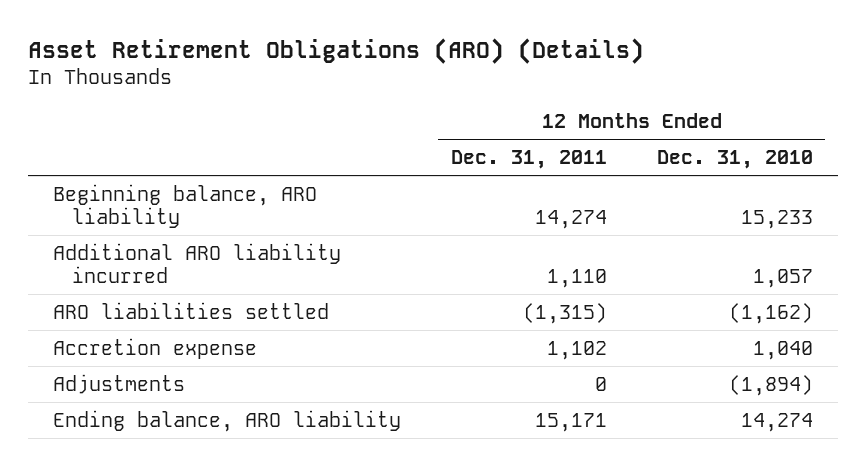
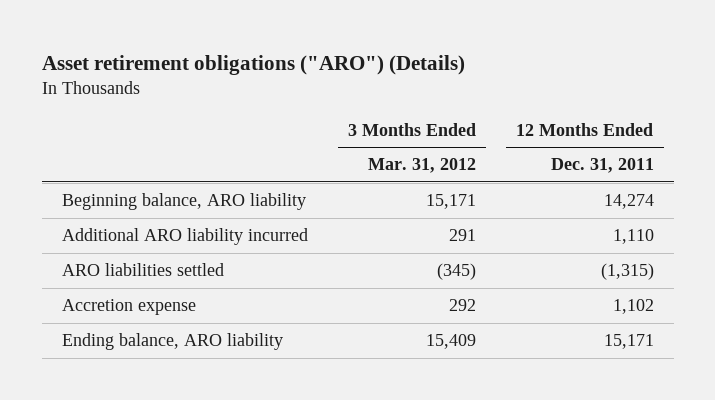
- Asset Retirement Obligations (ARO) (Details)
+ Asset retirement obligations ("ARO") (Details)
- | 12 Months Ended Dec. 31, 2011 | 12 Months Ended Dec. 31, 2010
+ | 3 Months Ended Mar. 31, 2012 | 12 Months Ended Dec. 31, 2011
- Adjustments | 0 | (1,894)

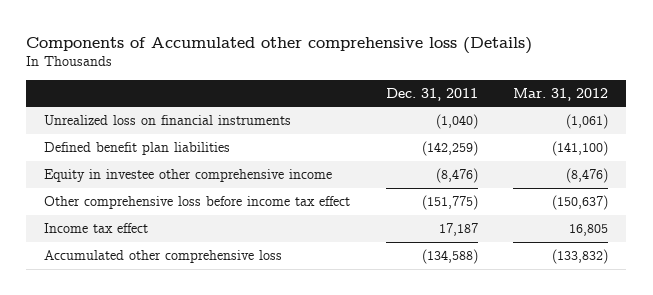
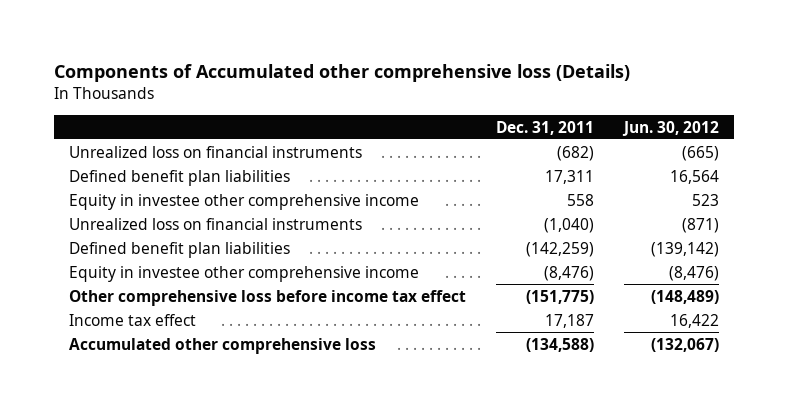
- | Dec. 31, 2011 | Mar. 31, 2012
+ | Dec. 31, 2011 | Jun. 30, 2012
+ Unrealized loss on financial instruments | (682) | (665)
+ Defined benefit plan liabilities | 17,311 | 16,564
+ Equity in investee other comprehensive income | 558 | 523

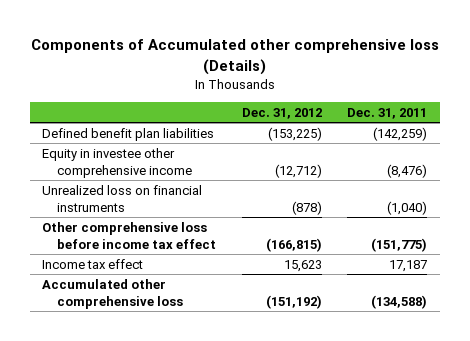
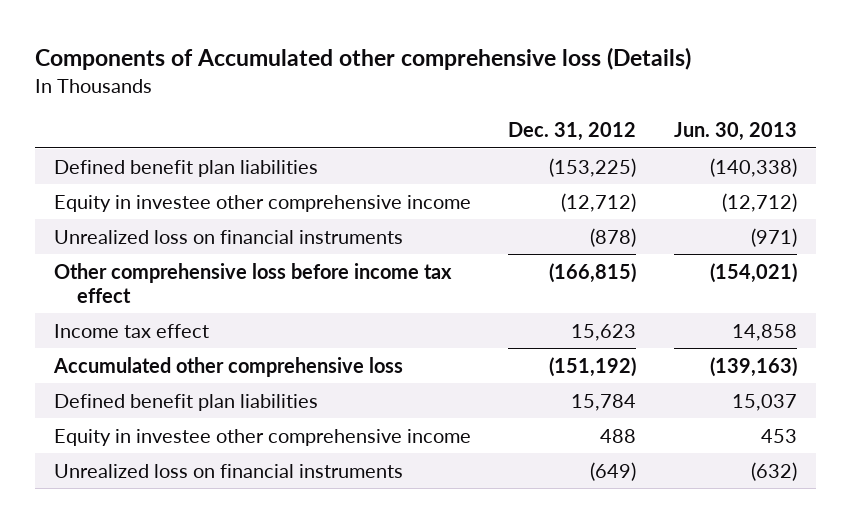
- | Dec. 31, 2012 | Dec. 31, 2011
+ | Dec. 31, 2012 | Jun. 30, 2013
+ Defined benefit plan liabilities | 15,784 | 15,037
+ Equity in investee other comprehensive income | 488 | 453
+ Unrealized loss on financial instruments | (649) | (632)

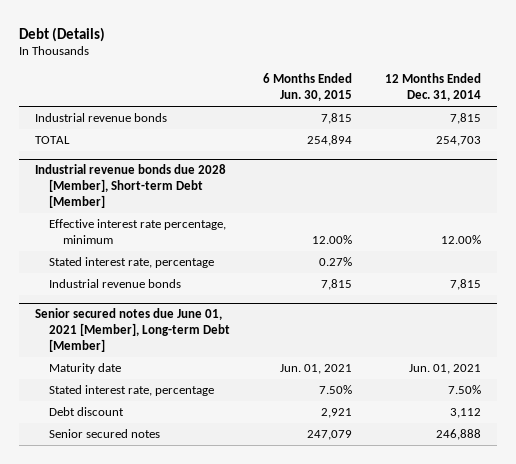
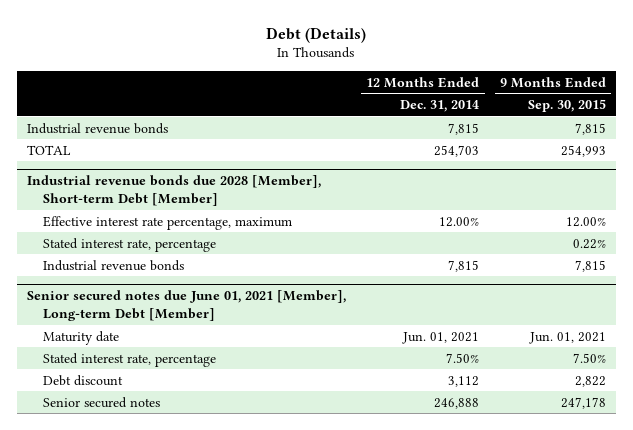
- | 6 Months Ended Jun. 30, 2015 | 12 Months Ended Dec. 31, 2014
+ | 12 Months Ended Dec. 31, 2014 | 9 Months Ended Sep. 30, 2015
@ Industrial revenue bonds due 2028 [Member], Short-term Debt [Member]
- Effective interest rate percentage, minimum | 12.00% | 12.00%
+ Effective interest rate percentage, maximum | 12.00% | 12.00%

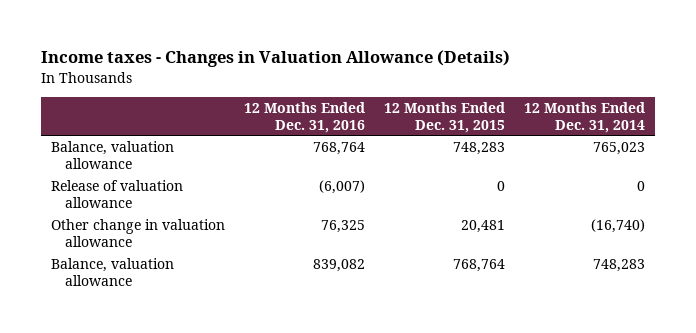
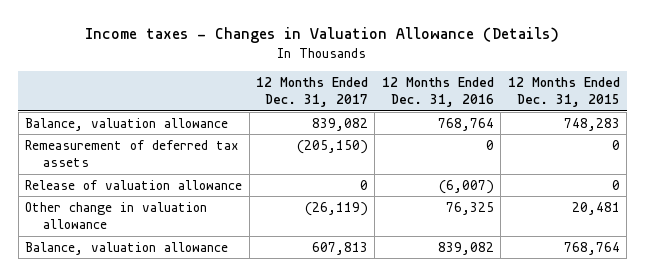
- | 12 Months Ended Dec. 31, 2016 | 12 Months Ended Dec. 31, 2015 | 12 Months Ended Dec. 31, 2014
+ | 12 Months Ended Dec. 31, 2017 | 12 Months Ended Dec. 31, 2016 | 12 Months Ended Dec. 31, 2015
+ Remeasurement of deferred tax assets | (205,150) | 0 | 0

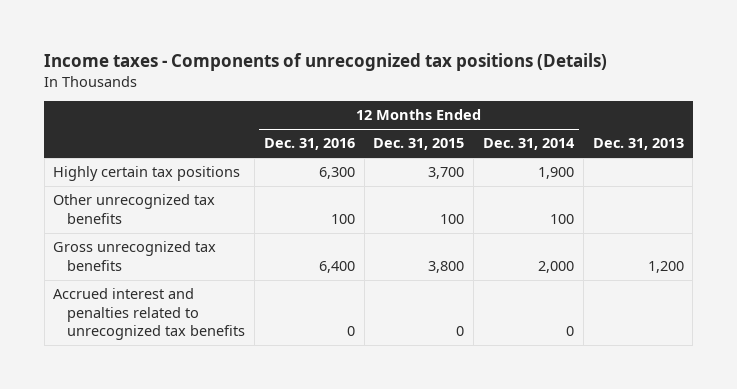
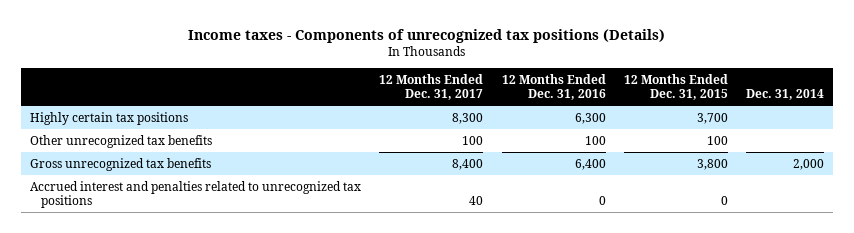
- | 12 Months Ended Dec. 31, 2016 | 12 Months Ended Dec. 31, 2015 | 12 Months Ended Dec. 31, 2014 | Dec. 31, 2013
+ | 12 Months Ended Dec. 31, 2017 | 12 Months Ended Dec. 31, 2016 | 12 Months Ended Dec. 31, 2015 | Dec. 31, 2014
- Accrued interest and penalties related to unrecognized tax benefits | 0 | 0 | 0 |
+ Accrued interest and penalties related to unrecognized tax positions | 40 | 0 | 0 |

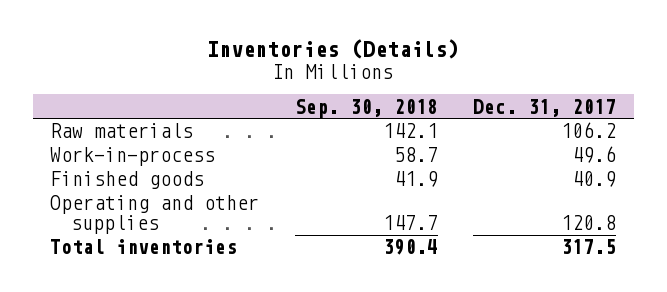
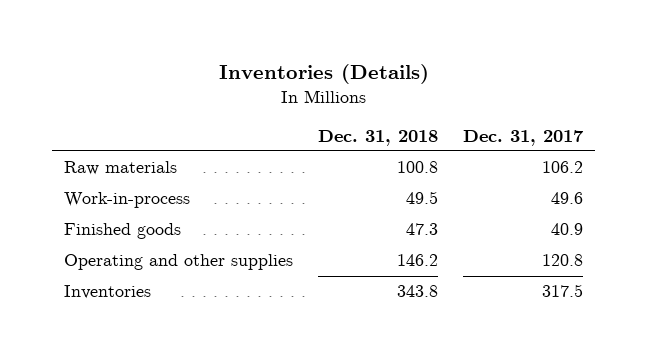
- | Sep. 30, 2018 | Dec. 31, 2017
+ | Dec. 31, 2018 | Dec. 31, 2017
- Total inventories | 390.4 | 317.5
+ Inventories | 343.8 | 317.5

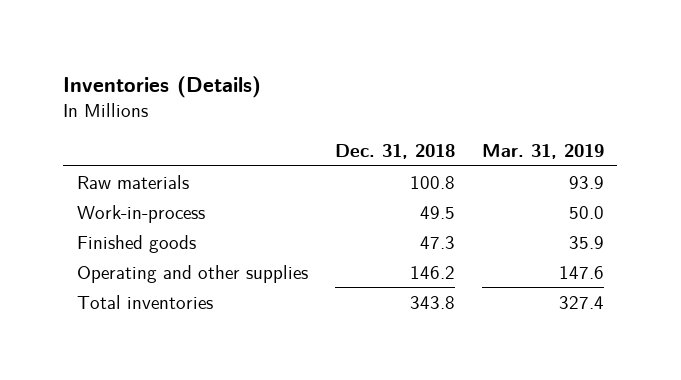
- | Dec. 31, 2018 | Dec. 31, 2017
+ | Dec. 31, 2018 | Mar. 31, 2019
- Inventories | 343.8 | 317.5
+ Total inventories | 343.8 | 327.4

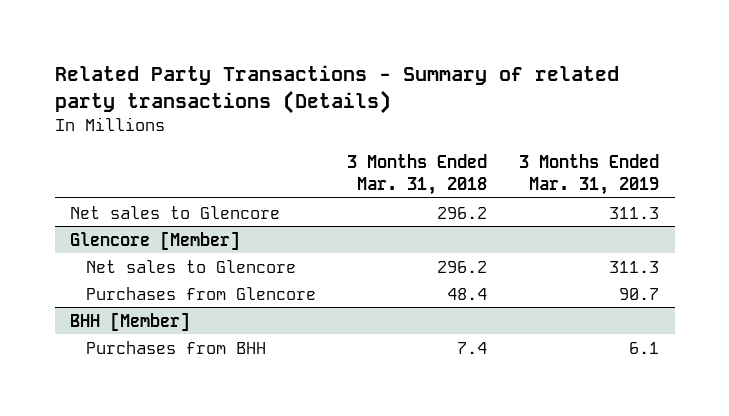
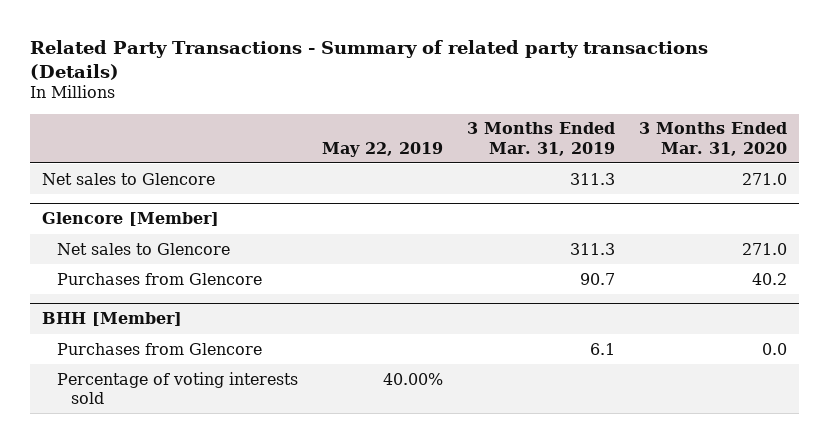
- | 3 Months Ended Mar. 31, 2018 | 3 Months Ended Mar. 31, 2019
+ | May 22, 2019 | 3 Months Ended Mar. 31, 2019 | 3 Months Ended Mar. 31, 2020
@ BHH [Member]
- Purchases from BHH | 7.4 | 6.1
+ Purchases from Glencore | | 6.1 | 0.0
+ Percentage of voting interests sold | 40.00% | |

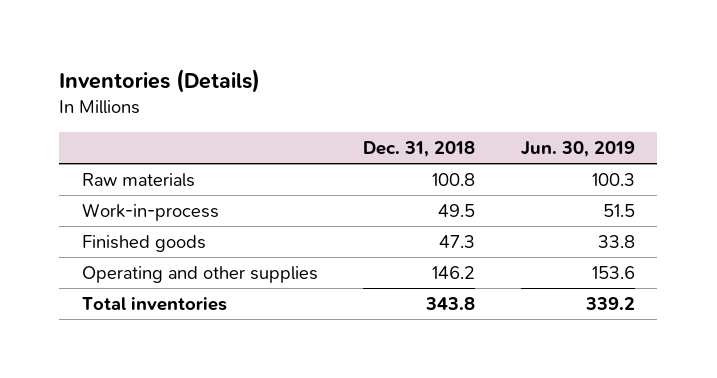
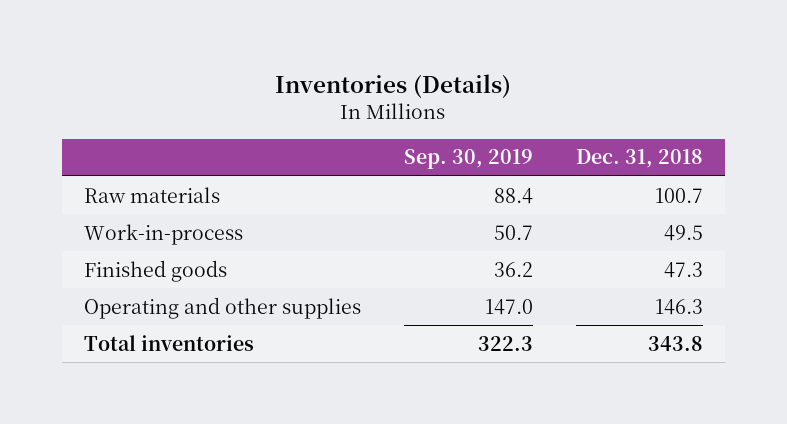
- | Dec. 31, 2018 | Jun. 30, 2019
+ | Sep. 30, 2019 | Dec. 31, 2018
- Raw materials | 100.8 | 100.3
+ Raw materials | 88.4 | 100.7
- Operating and other supplies | 146.2 | 153.6
+ Operating and other supplies | 147.0 | 146.3

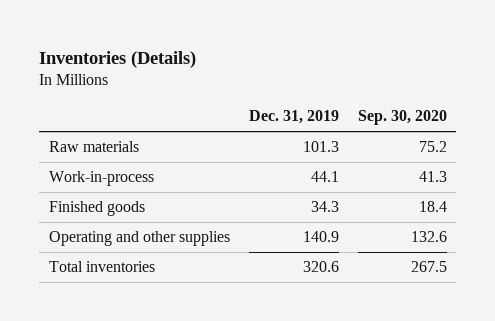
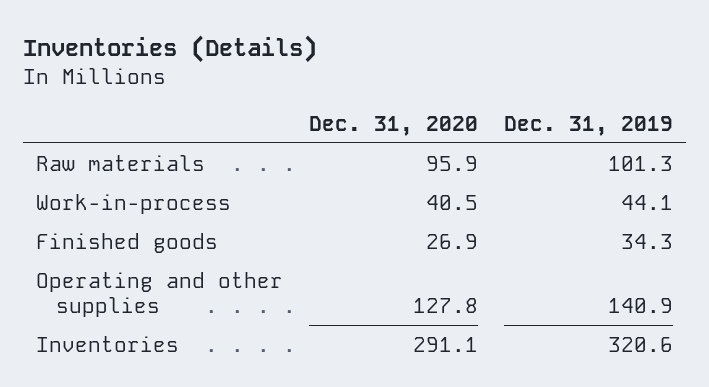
- | Dec. 31, 2019 | Sep. 30, 2020
+ | Dec. 31, 2020 | Dec. 31, 2019
- Total inventories | 320.6 | 267.5
+ Inventories | 291.1 | 320.6

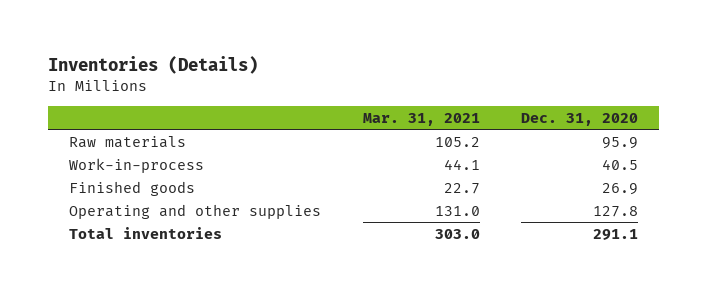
- | Dec. 31, 2020 | Dec. 31, 2019
+ | Mar. 31, 2021 | Dec. 31, 2020
- Inventories | 291.1 | 320.6
+ Total inventories | 303.0 | 291.1

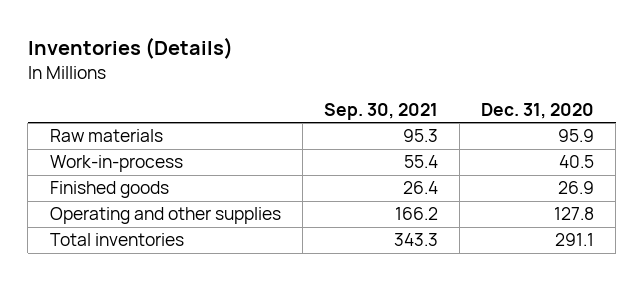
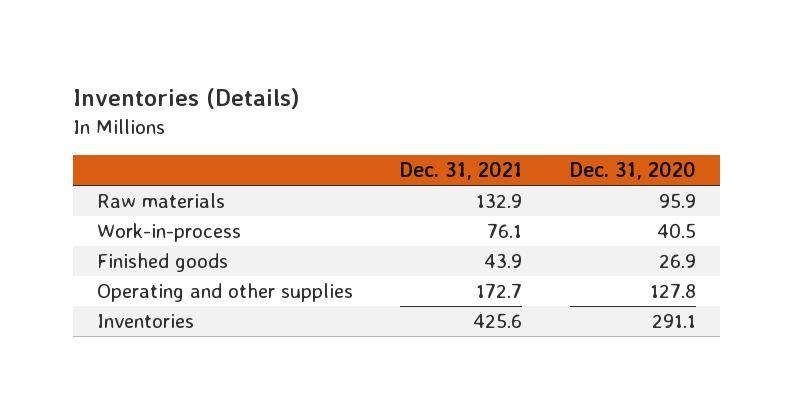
- | Sep. 30, 2021 | Dec. 31, 2020
+ | Dec. 31, 2021 | Dec. 31, 2020
- Total inventories | 343.3 | 291.1
+ Inventories | 425.6 | 291.1

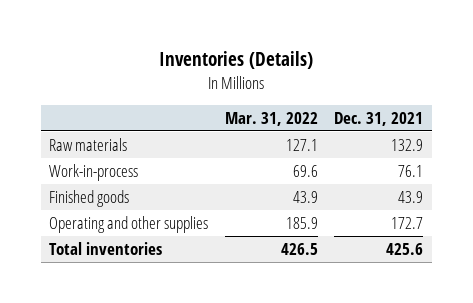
- | Dec. 31, 2021 | Dec. 31, 2020
+ | Mar. 31, 2022 | Dec. 31, 2021
- Inventories | 425.6 | 291.1
+ Total inventories | 426.5 | 425.6

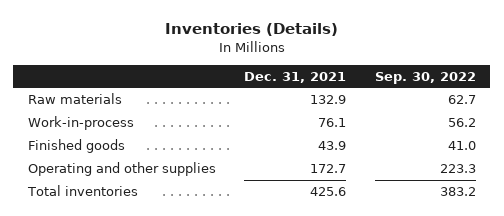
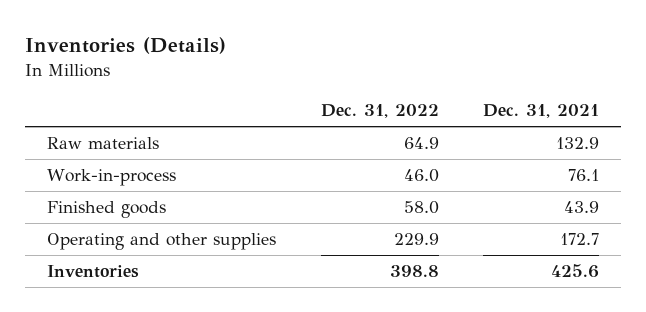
- | Dec. 31, 2021 | Sep. 30, 2022
+ | Dec. 31, 2022 | Dec. 31, 2021
- Total inventories | 425.6 | 383.2
+ Inventories | 398.8 | 425.6

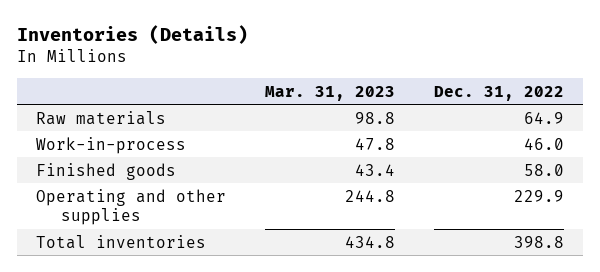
- | Dec. 31, 2022 | Dec. 31, 2021
+ | Mar. 31, 2023 | Dec. 31, 2022
- Inventories | 398.8 | 425.6
+ Total inventories | 434.8 | 398.8

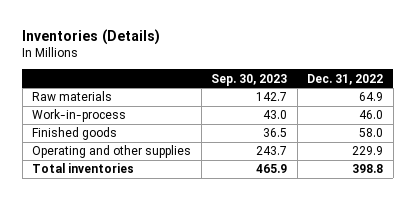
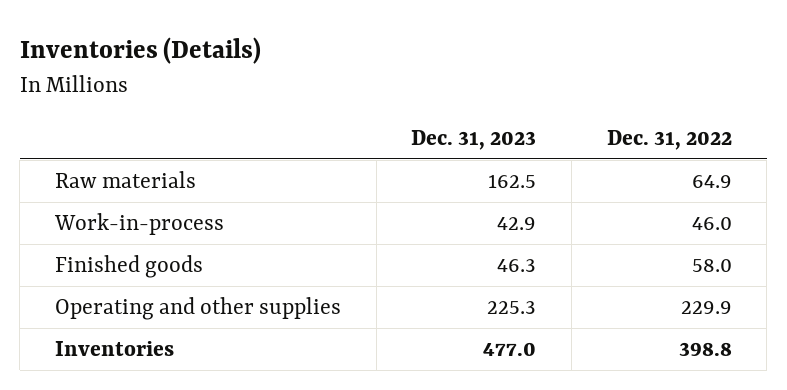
- | Sep. 30, 2023 | Dec. 31, 2022
+ | Dec. 31, 2023 | Dec. 31, 2022
- Total inventories | 465.9 | 398.8
+ Inventories | 477.0 | 398.8

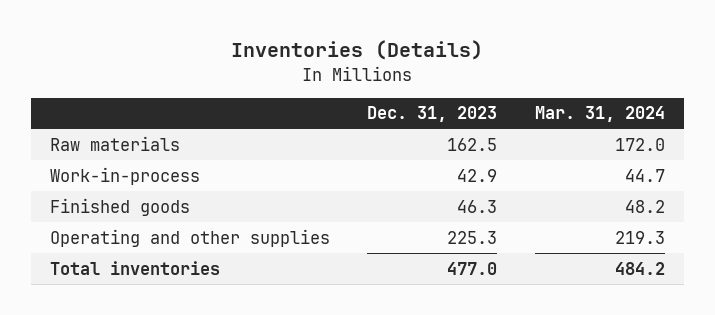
- | Dec. 31, 2023 | Dec. 31, 2022
+ | Dec. 31, 2023 | Mar. 31, 2024
- Inventories | 477.0 | 398.8
+ Total inventories | 477.0 | 484.2

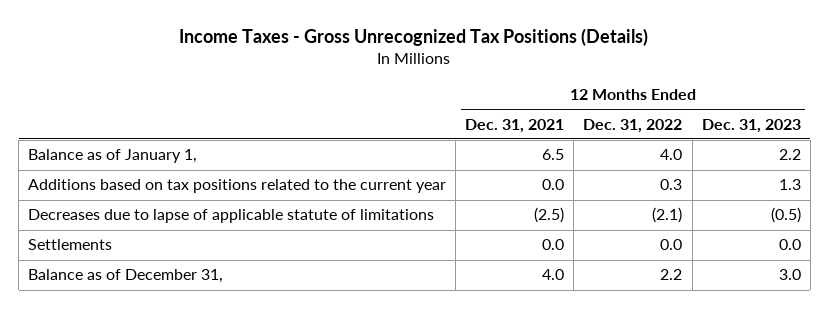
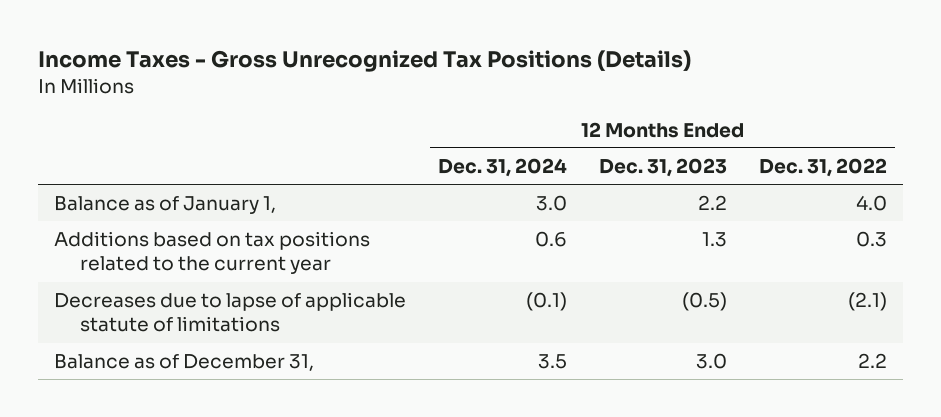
- | 12 Months Ended Dec. 31, 2021 | 12 Months Ended Dec. 31, 2022 | 12 Months Ended Dec. 31, 2023
+ | 12 Months Ended Dec. 31, 2024 | 12 Months Ended Dec. 31, 2023 | 12 Months Ended Dec. 31, 2022
- Settlements | 0.0 | 0.0 | 0.0

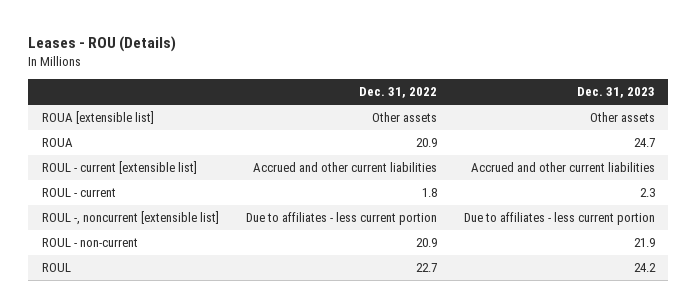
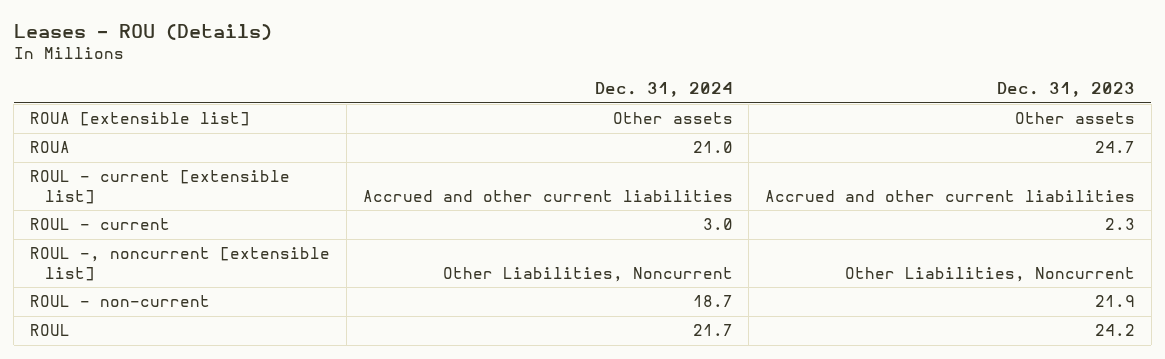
- | Dec. 31, 2022 | Dec. 31, 2023
+ | Dec. 31, 2024 | Dec. 31, 2023
- ROUL -, noncurrent [extensible list] | Due to affiliates - less current portion | Due to affiliates - less current portion
+ ROUL -, noncurrent [extensible list] | Other Liabilities, Noncurrent | Other Liabilities, Noncurrent

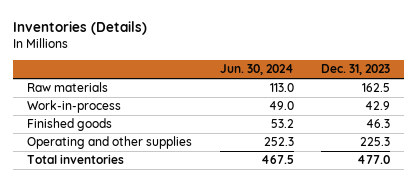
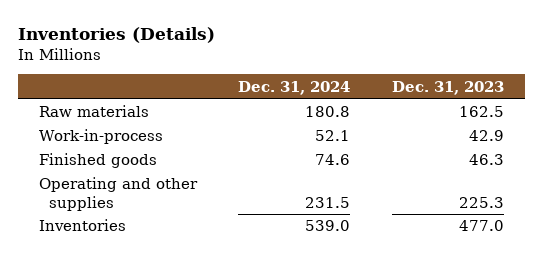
- | Jun. 30, 2024 | Dec. 31, 2023
+ | Dec. 31, 2024 | Dec. 31, 2023
- Total inventories | 467.5 | 477.0
+ Inventories | 539.0 | 477.0

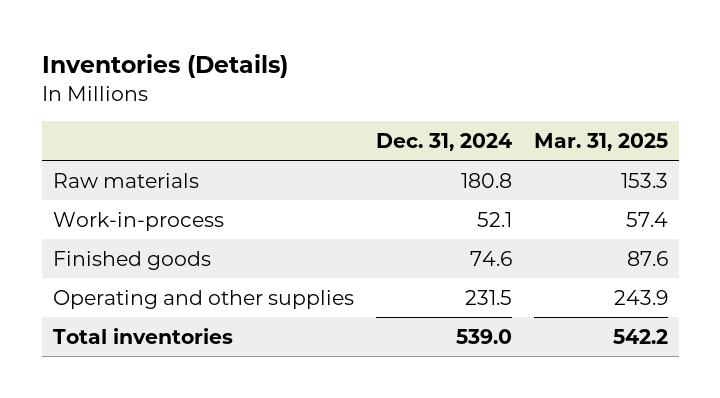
- | Dec. 31, 2024 | Dec. 31, 2023
+ | Dec. 31, 2024 | Mar. 31, 2025
- Inventories | 539.0 | 477.0
+ Total inventories | 539.0 | 542.2

